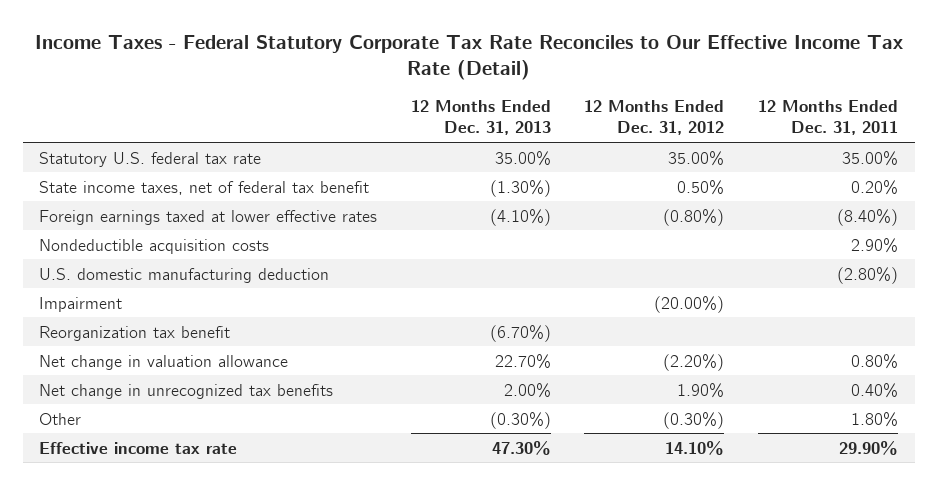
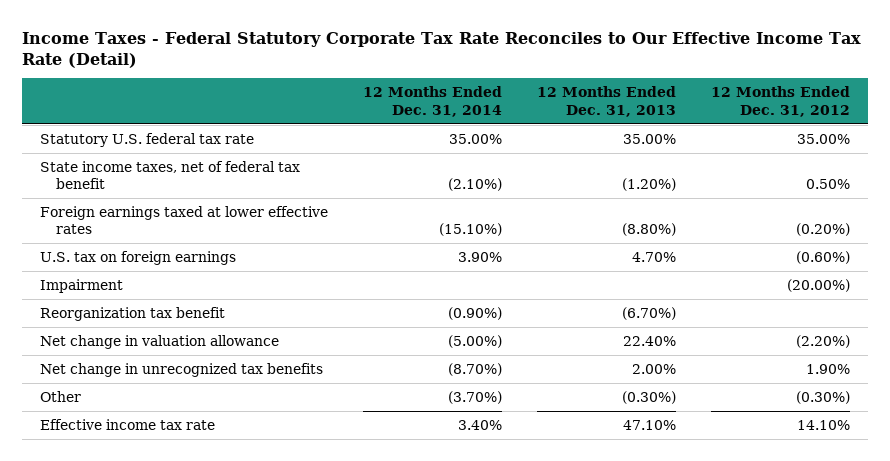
- | 12 Months Ended Dec. 31, 2013 | 12 Months Ended Dec. 31, 2012 | 12 Months Ended Dec. 31, 2011
+ | 12 Months Ended Dec. 31, 2014 | 12 Months Ended Dec. 31, 2013 | 12 Months Ended Dec. 31, 2012
- State income taxes, net of federal tax benefit | (1.30%) | 0.50% | 0.20%
- Foreign earnings taxed at lower effective rates | (4.10%) | (0.80%) | (8.40%)
- Nondeductible acquisition costs | | | 2.90%
- U.S. domestic manufacturing deduction | | | (2.80%)
+ State income taxes, net of federal tax benefit | (2.10%) | (1.20%) | 0.50%
+ Foreign earnings taxed at lower effective rates | (15.10%) | (8.80%) | (0.20%)
+ U.S. tax on foreign earnings | 3.90% | 4.70% | (0.60%)
- Net change in valuation allowance | 22.70% | (2.20%) | 0.80%
+ Net change in valuation allowance | (5.00%) | 22.40% | (2.20%)
- Effective income tax rate | 47.30% | 14.10% | 29.90%
+ Effective income tax rate | 3.40% | 47.10% | 14.10%

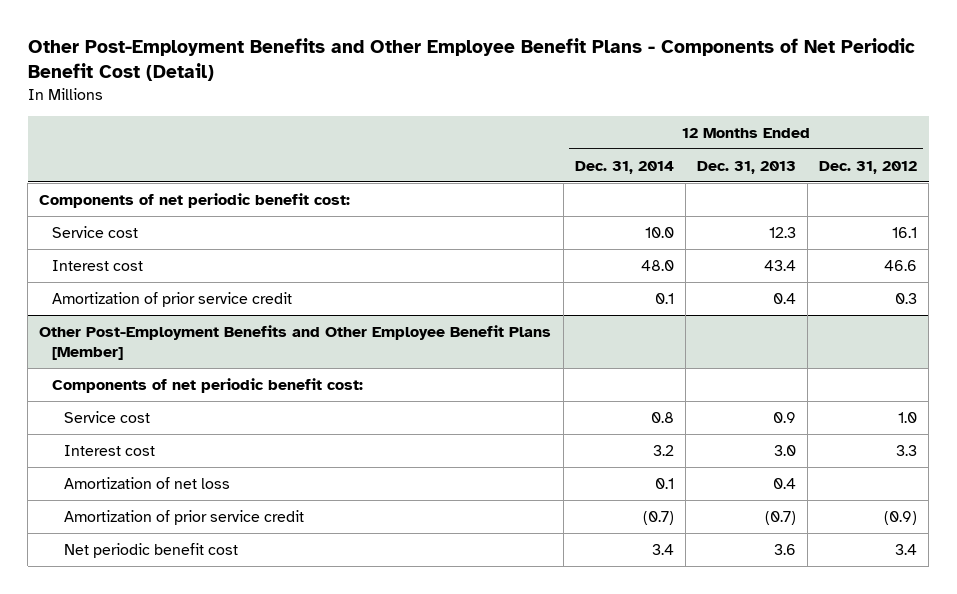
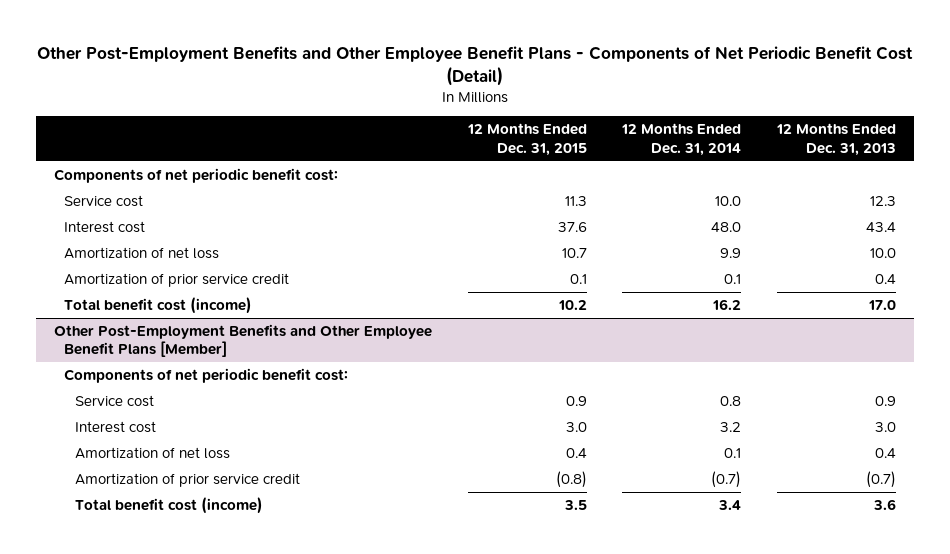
- | 12 Months Ended Dec. 31, 2014 | 12 Months Ended Dec. 31, 2013 | 12 Months Ended Dec. 31, 2012
+ | 12 Months Ended Dec. 31, 2015 | 12 Months Ended Dec. 31, 2014 | 12 Months Ended Dec. 31, 2013
+ Amortization of net loss | 10.7 | 9.9 | 10.0
+ Total benefit cost (income) | 10.2 | 16.2 | 17.0
@ Other Post-Employment Benefits and Other Employee Benefit Plans [Member]
- Net periodic benefit cost | 3.4 | 3.6 | 3.4
+ Total benefit cost (income) | 3.5 | 3.4 | 3.6

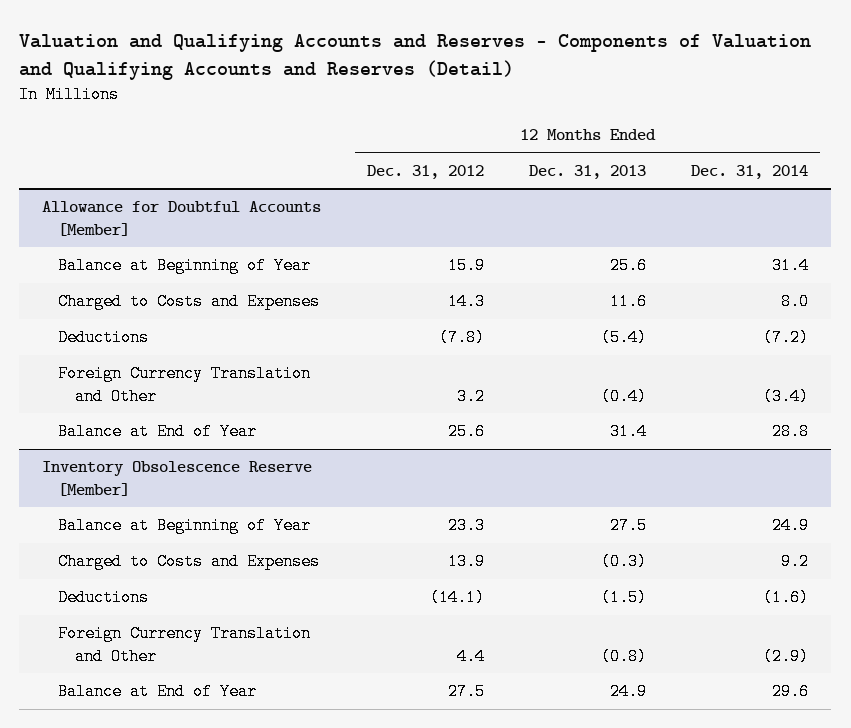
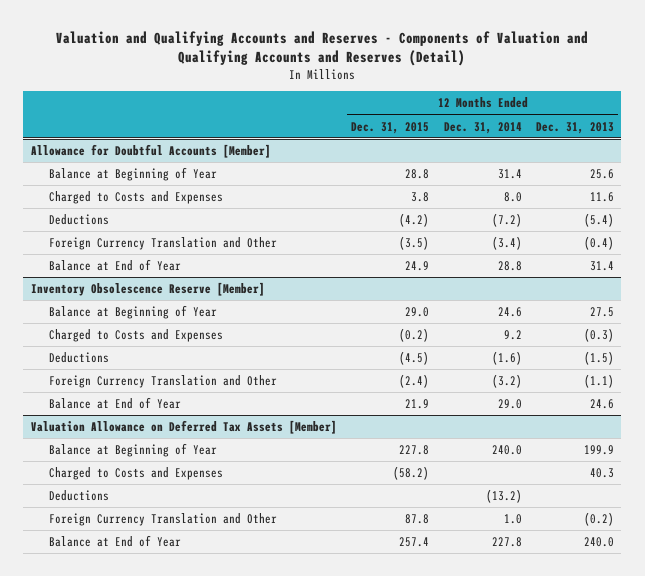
- | 12 Months Ended Dec. 31, 2012 | 12 Months Ended Dec. 31, 2013 | 12 Months Ended Dec. 31, 2014
+ | 12 Months Ended Dec. 31, 2015 | 12 Months Ended Dec. 31, 2014 | 12 Months Ended Dec. 31, 2013
@ Inventory Obsolescence Reserve [Member]
- Balance at Beginning of Year | 23.3 | 27.5 | 24.9
+ Balance at Beginning of Year | 29.0 | 24.6 | 27.5
- Foreign Currency Translation and Other | 4.4 | (0.8) | (2.9)
- Balance at End of Year | 27.5 | 24.9 | 29.6
+ Foreign Currency Translation and Other | (2.4) | (3.2) | (1.1)
+ Balance at End of Year | 21.9 | 29.0 | 24.6
+ Valuation Allowance on Deferred Tax Assets [Member]
+ Balance at Beginning of Year | 227.8 | 240.0 | 199.9
+ Charged to Costs and Expenses | (58.2) | | 40.3
+ Deductions | | (13.2) |
+ Foreign Currency Translation and Other | 87.8 | 1.0 | (0.2)
+ Balance at End of Year | 257.4 | 227.8 | 240.0

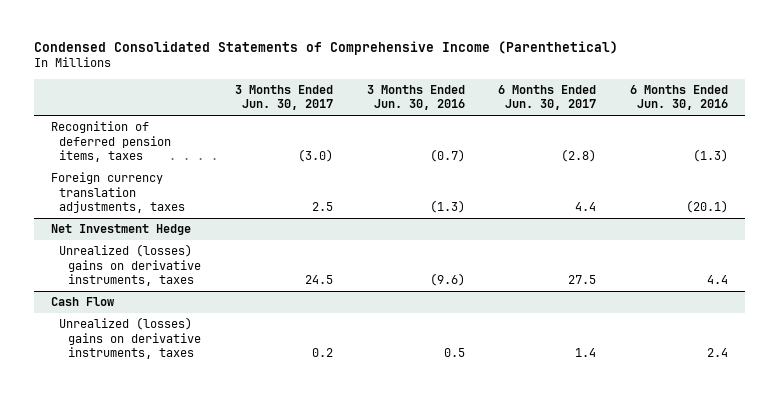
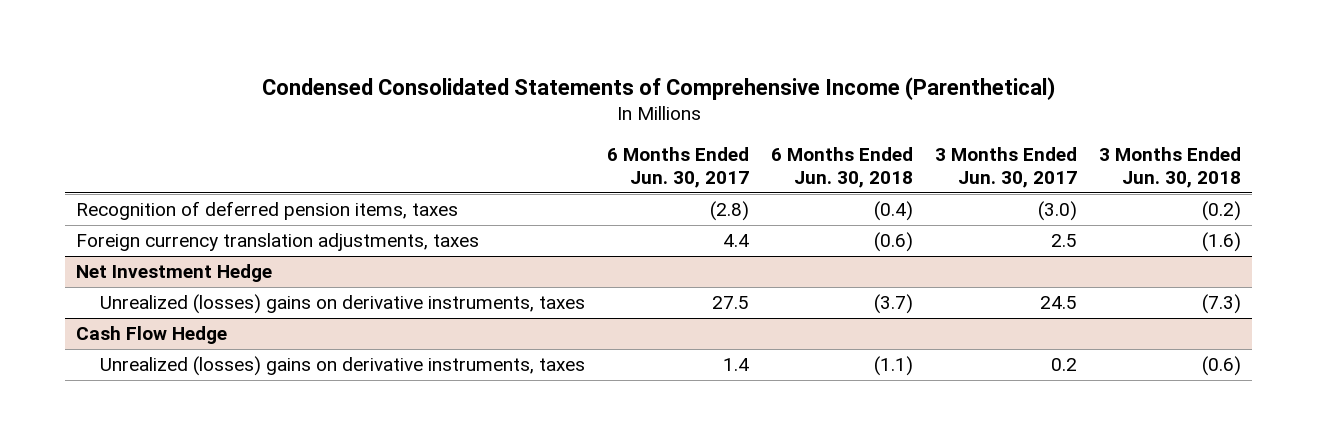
- | 3 Months Ended Jun. 30, 2017 | 3 Months Ended Jun. 30, 2016 | 6 Months Ended Jun. 30, 2017 | 6 Months Ended Jun. 30, 2016
+ | 6 Months Ended Jun. 30, 2017 | 6 Months Ended Jun. 30, 2018 | 3 Months Ended Jun. 30, 2017 | 3 Months Ended Jun. 30, 2018
- Cash Flow
+ Cash Flow Hedge

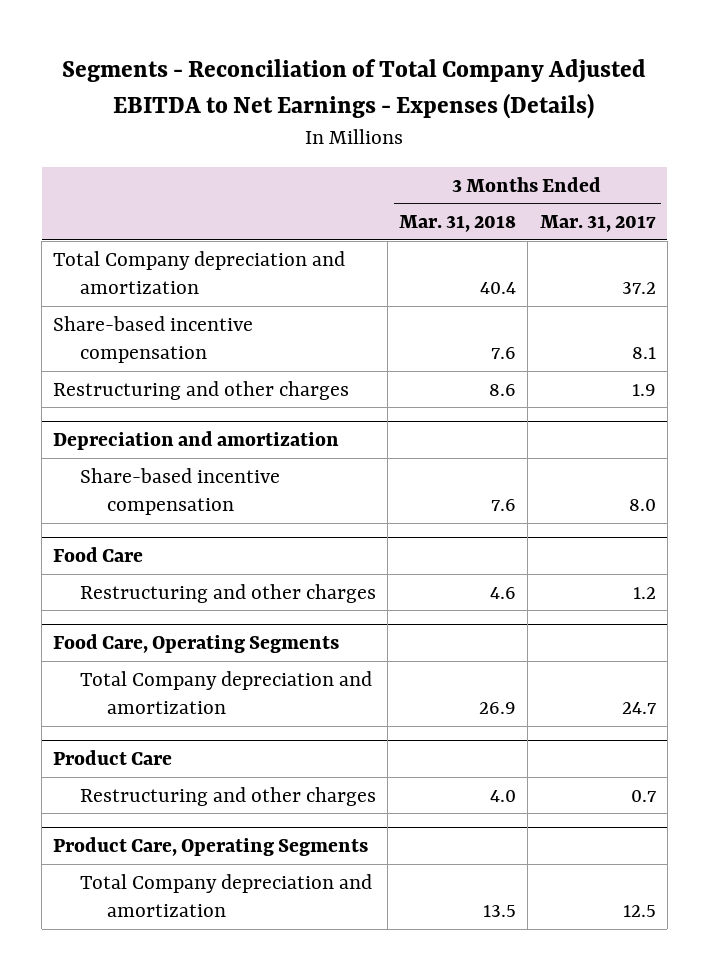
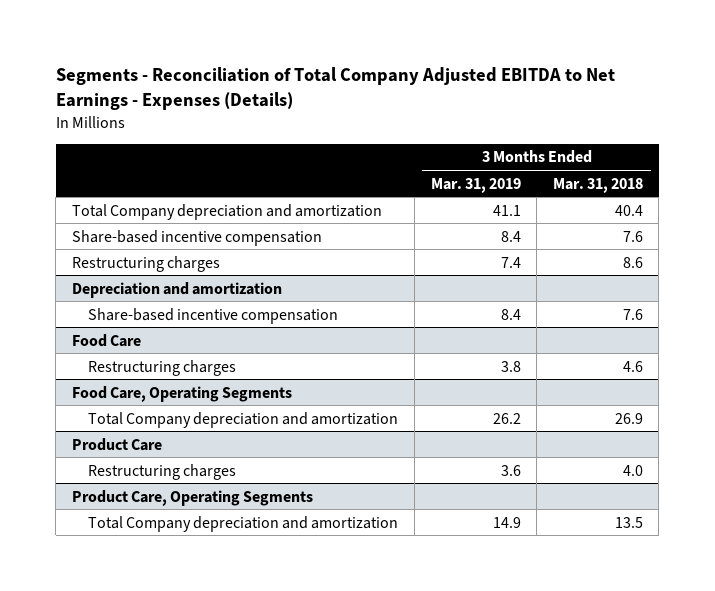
- | 3 Months Ended Mar. 31, 2018 | 3 Months Ended Mar. 31, 2017
+ | 3 Months Ended Mar. 31, 2019 | 3 Months Ended Mar. 31, 2018
- Restructuring and other charges | 8.6 | 1.9
+ Restructuring charges | 7.4 | 8.6
@ Food Care
- Restructuring and other charges | 4.6 | 1.2
+ Restructuring charges | 3.8 | 4.6
@ Product Care
- Restructuring and other charges | 4.0 | 0.7
+ Restructuring charges | 3.6 | 4.0

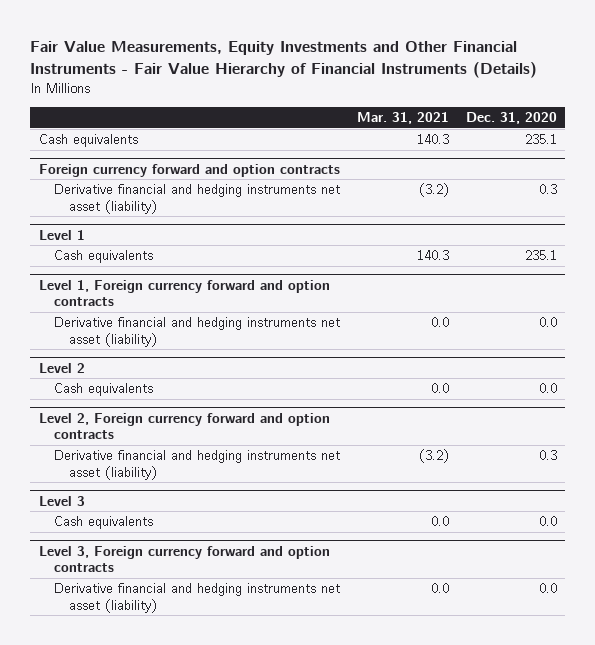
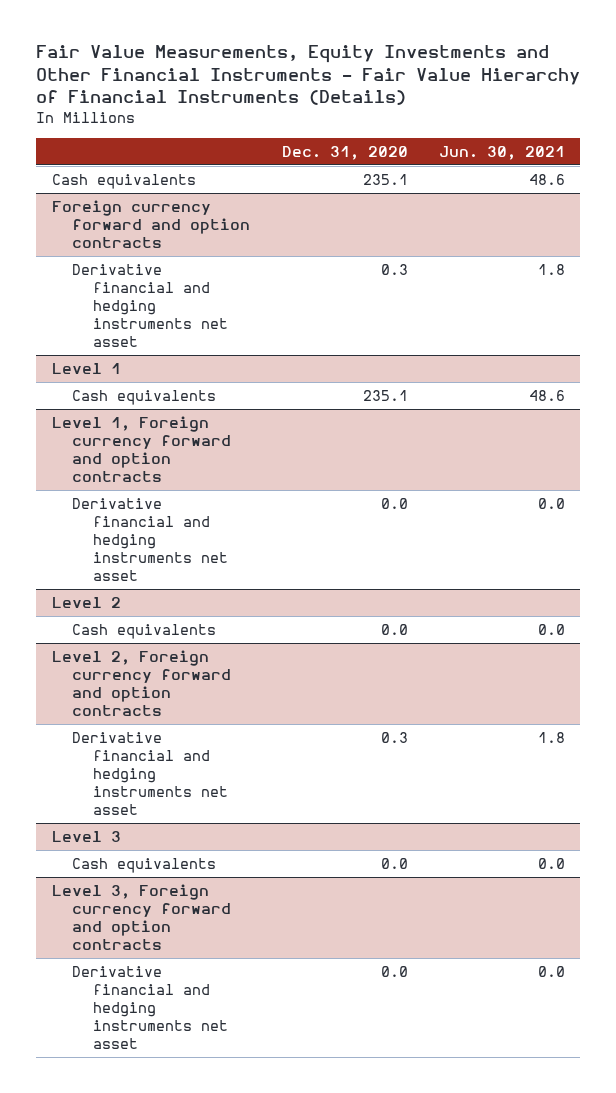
- | Mar. 31, 2021 | Dec. 31, 2020
+ | Dec. 31, 2020 | Jun. 30, 2021
@ Foreign currency forward and option contracts
- Derivative financial and hedging instruments net asset (liability) | (3.2) | 0.3
+ Derivative financial and hedging instruments net asset | 0.3 | 1.8
@ Level 1, Foreign currency forward and option contracts
- Derivative financial and hedging instruments net asset (liability) | 0.0 | 0.0
+ Derivative financial and hedging instruments net asset | 0.0 | 0.0
@ Level 2, Foreign currency forward and option contracts
- Derivative financial and hedging instruments net asset (liability) | (3.2) | 0.3
+ Derivative financial and hedging instruments net asset | 0.3 | 1.8
@ Level 3, Foreign currency forward and option contracts
- Derivative financial and hedging instruments net asset (liability) | 0.0 | 0.0
+ Derivative financial and hedging instruments net asset | 0.0 | 0.0

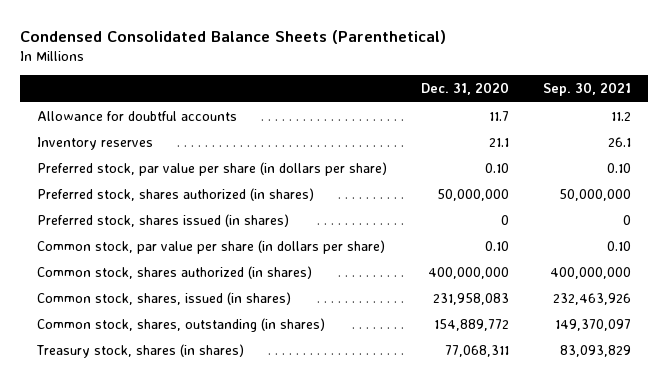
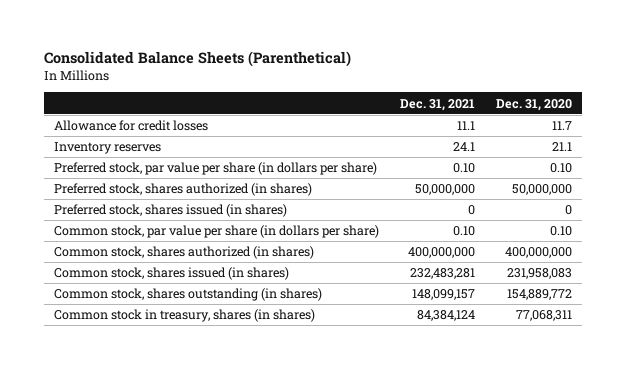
- Condensed Consolidated Balance Sheets (Parenthetical)
+ Consolidated Balance Sheets (Parenthetical)
- | Dec. 31, 2020 | Sep. 30, 2021
+ | Dec. 31, 2021 | Dec. 31, 2020
- Allowance for doubtful accounts | 11.7 | 11.2
+ Allowance for credit losses | 11.1 | 11.7
- Common stock, shares, issued (in shares) | 231,958,083 | 232,463,926
- Common stock, shares, outstanding (in shares) | 154,889,772 | 149,370,097
- Treasury stock, shares (in shares) | 77,068,311 | 83,093,829
+ Common stock, shares issued (in shares) | 232,483,281 | 231,958,083
+ Common stock, shares outstanding (in shares) | 148,099,157 | 154,889,772
+ Common stock in treasury, shares (in shares) | 84,384,124 | 77,068,311

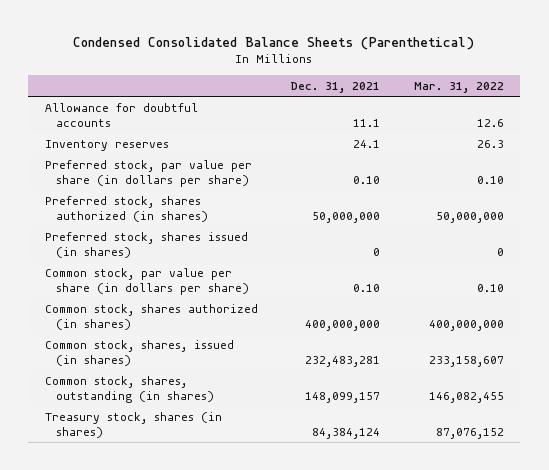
- Consolidated Balance Sheets (Parenthetical)
+ Condensed Consolidated Balance Sheets (Parenthetical)
- | Dec. 31, 2021 | Dec. 31, 2020
+ | Dec. 31, 2021 | Mar. 31, 2022
- Allowance for credit losses | 11.1 | 11.7
+ Allowance for doubtful accounts | 11.1 | 12.6
- Common stock, shares issued (in shares) | 232,483,281 | 231,958,083
- Common stock, shares outstanding (in shares) | 148,099,157 | 154,889,772
- Common stock in treasury, shares (in shares) | 84,384,124 | 77,068,311
+ Common stock, shares, issued (in shares) | 232,483,281 | 233,158,607
+ Common stock, shares, outstanding (in shares) | 148,099,157 | 146,082,455
+ Treasury stock, shares (in shares) | 84,384,124 | 87,076,152

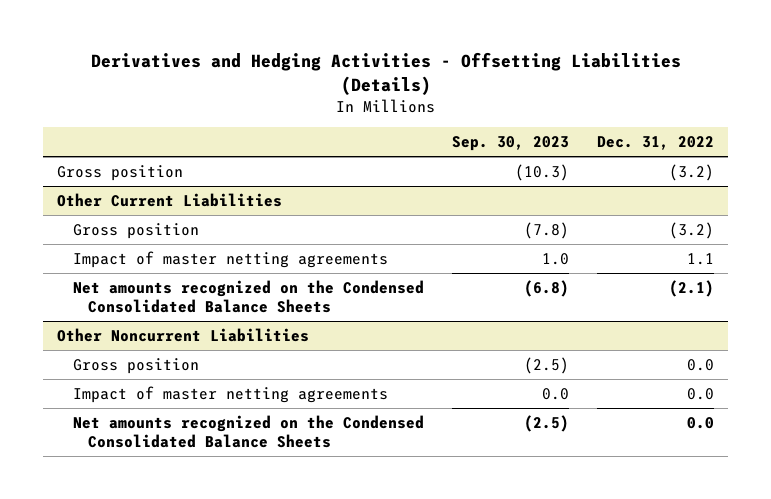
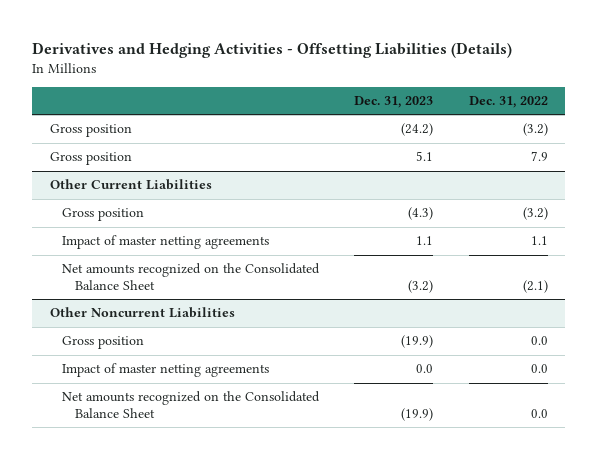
- | Sep. 30, 2023 | Dec. 31, 2022
+ | Dec. 31, 2023 | Dec. 31, 2022
+ Gross position | 5.1 | 7.9
@ Other Current Liabilities
- Net amounts recognized on the Condensed Consolidated Balance Sheets | (6.8) | (2.1)
+ Net amounts recognized on the Consolidated Balance Sheet | (3.2) | (2.1)
@ Other Noncurrent Liabilities
- Net amounts recognized on the Condensed Consolidated Balance Sheets | (2.5) | 0.0
+ Net amounts recognized on the Consolidated Balance Sheet | (19.9) | 0.0

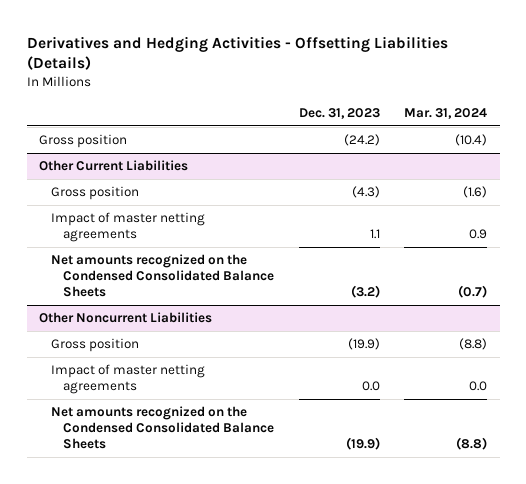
- | Dec. 31, 2023 | Dec. 31, 2022
+ | Dec. 31, 2023 | Mar. 31, 2024
- Gross position | 5.1 | 7.9
@ Other Current Liabilities
- Net amounts recognized on the Consolidated Balance Sheet | (3.2) | (2.1)
+ Net amounts recognized on the Condensed Consolidated Balance Sheets | (3.2) | (0.7)
@ Other Noncurrent Liabilities
- Net amounts recognized on the Consolidated Balance Sheet | (19.9) | 0.0
+ Net amounts recognized on the Condensed Consolidated Balance Sheets | (19.9) | (8.8)

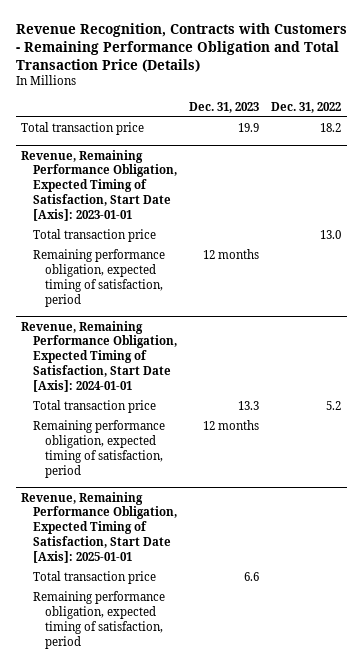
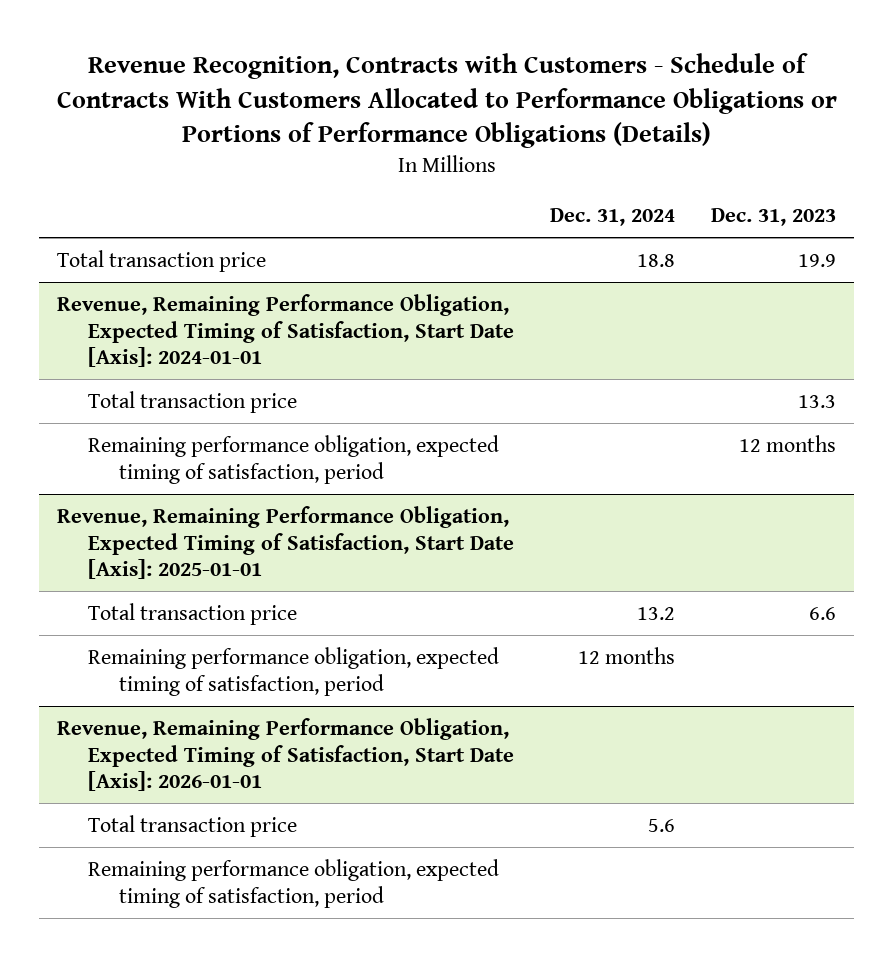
- Revenue Recognition, Contracts with Customers - Remaining Performance Obligation and Total Transaction Price (Details)
+ Revenue Recognition, Contracts with Customers - Schedule of Contracts With Customers Allocated to Performance Obligations or Portions of Performance Obligations (Details)
- | Dec. 31, 2023 | Dec. 31, 2022
+ | Dec. 31, 2024 | Dec. 31, 2023
- Revenue, Remaining Performance Obligation, Expected Timing of Satisfaction, Start Date [Axis]: 2023-01-01
- Total transaction price | | 13.0
- Remaining performance obligation, expected timing of satisfaction, period | 12 months |
+ Revenue, Remaining Performance Obligation, Expected Timing of Satisfaction, Start Date [Axis]: 2026-01-01
+ Total transaction price | 5.6 |
+ Remaining performance obligation, expected timing of satisfaction, period

